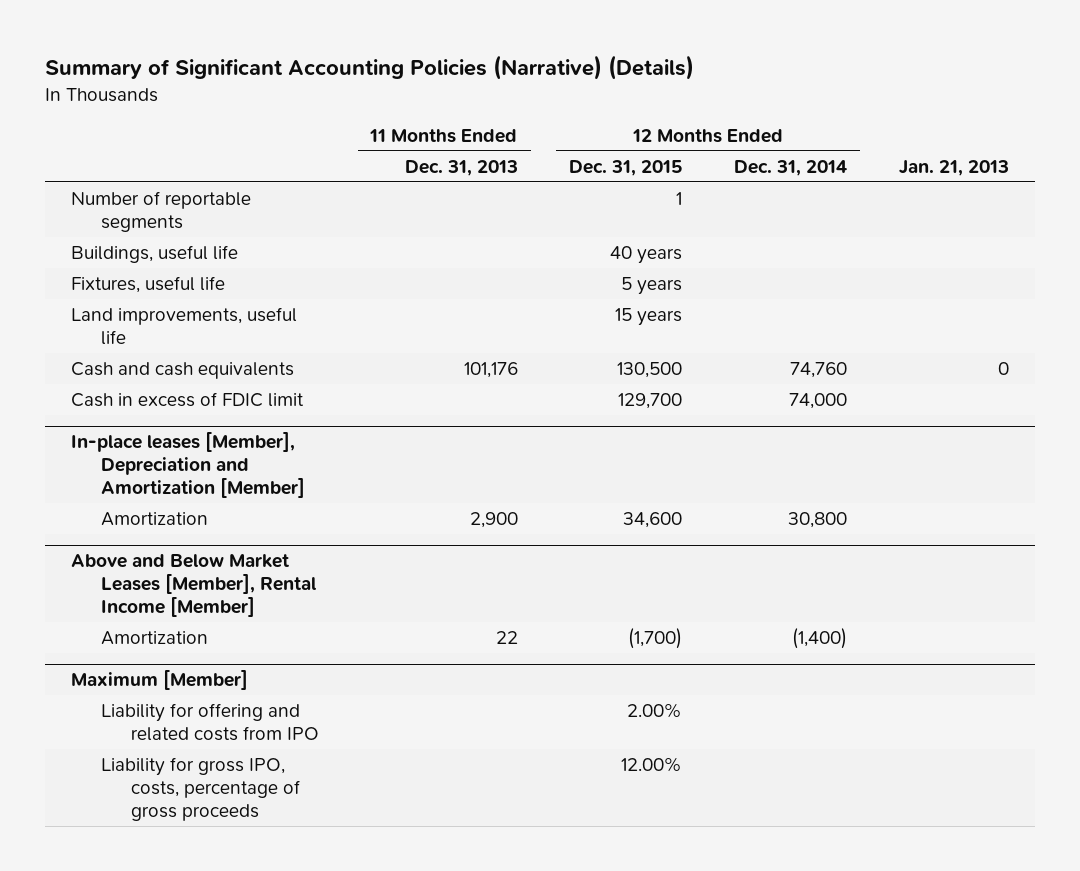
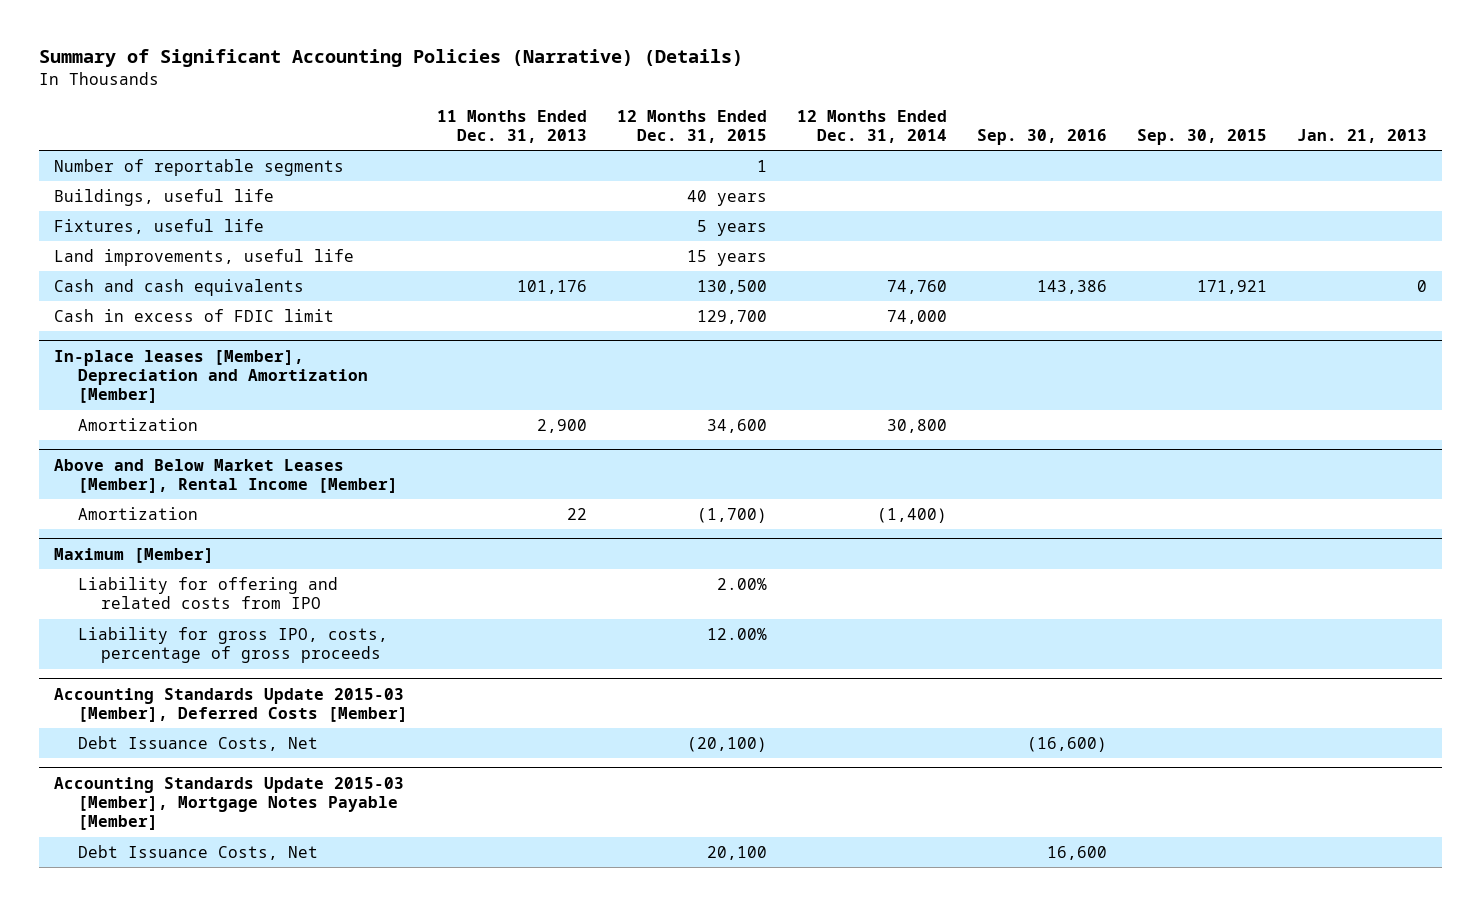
- | 11 Months Ended Dec. 31, 2013 | 12 Months Ended Dec. 31, 2015 | 12 Months Ended Dec. 31, 2014 | Jan. 21, 2013
+ | 11 Months Ended Dec. 31, 2013 | 12 Months Ended Dec. 31, 2015 | 12 Months Ended Dec. 31, 2014 | Sep. 30, 2016 | Sep. 30, 2015 | Jan. 21, 2013
+ Accounting Standards Update 2015-03 [Member], Deferred Costs [Member]
+ Debt Issuance Costs, Net | | (20,100) | | (16,600) | |
+ Accounting Standards Update 2015-03 [Member], Mortgage Notes Payable [Member]
+ Debt Issuance Costs, Net | | 20,100 | | 16,600 | |

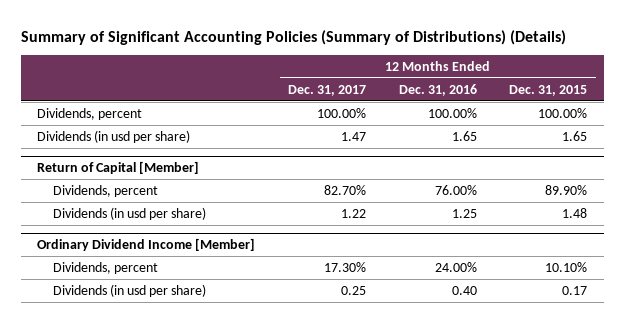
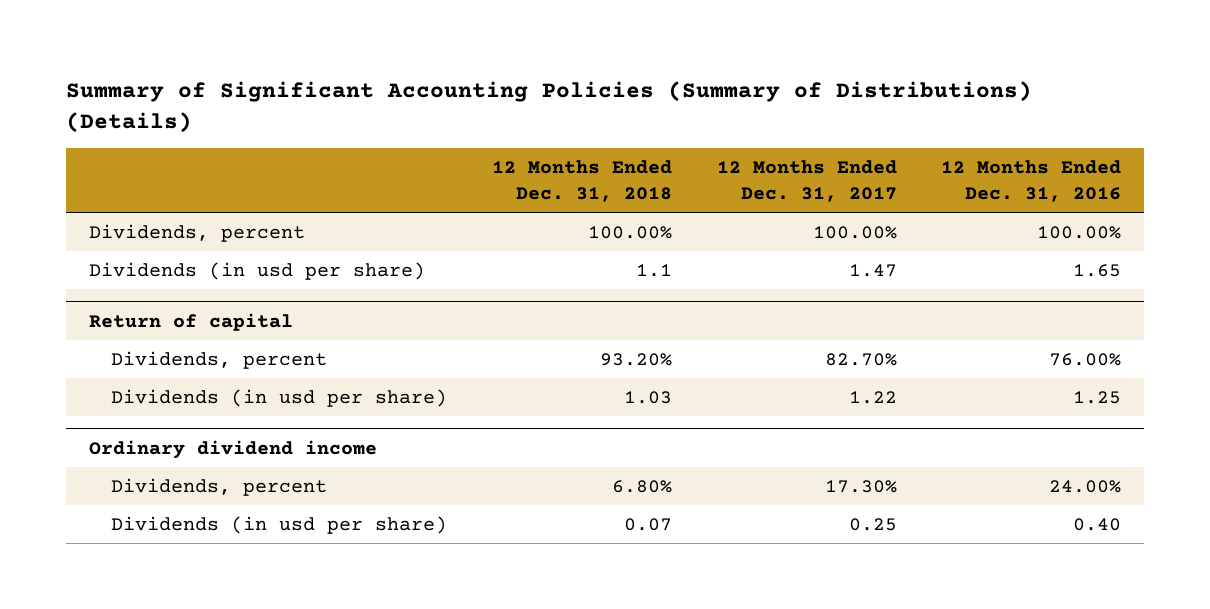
- | 12 Months Ended Dec. 31, 2017 | 12 Months Ended Dec. 31, 2016 | 12 Months Ended Dec. 31, 2015
+ | 12 Months Ended Dec. 31, 2018 | 12 Months Ended Dec. 31, 2017 | 12 Months Ended Dec. 31, 2016
- Return of Capital [Member]
+ Return of capital
- Ordinary Dividend Income [Member]
+ Ordinary dividend income

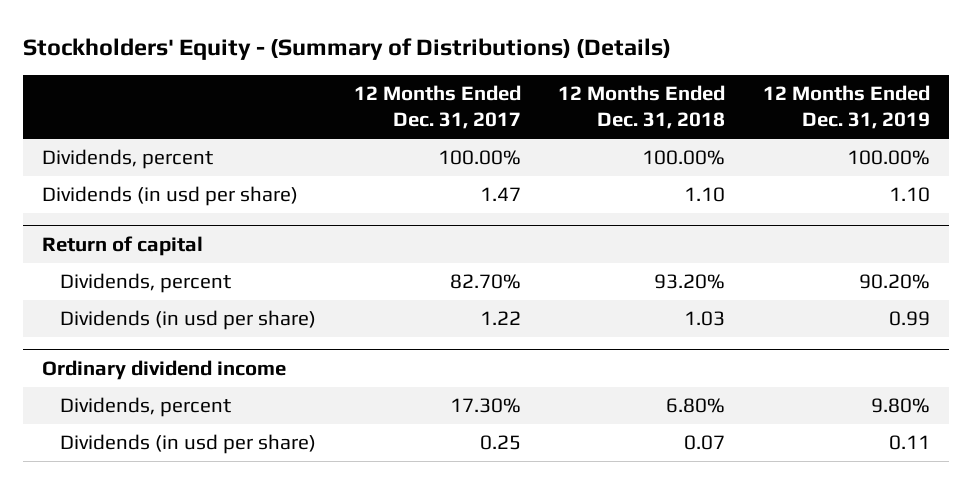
- Summary of Significant Accounting Policies (Summary of Distributions) (Details)
+ Stockholders' Equity - (Summary of Distributions) (Details)
- | 12 Months Ended Dec. 31, 2018 | 12 Months Ended Dec. 31, 2017 | 12 Months Ended Dec. 31, 2016
+ | 12 Months Ended Dec. 31, 2017 | 12 Months Ended Dec. 31, 2018 | 12 Months Ended Dec. 31, 2019
- Dividends (in usd per share) | 1.1 | 1.47 | 1.65
+ Dividends (in usd per share) | 1.47 | 1.10 | 1.10

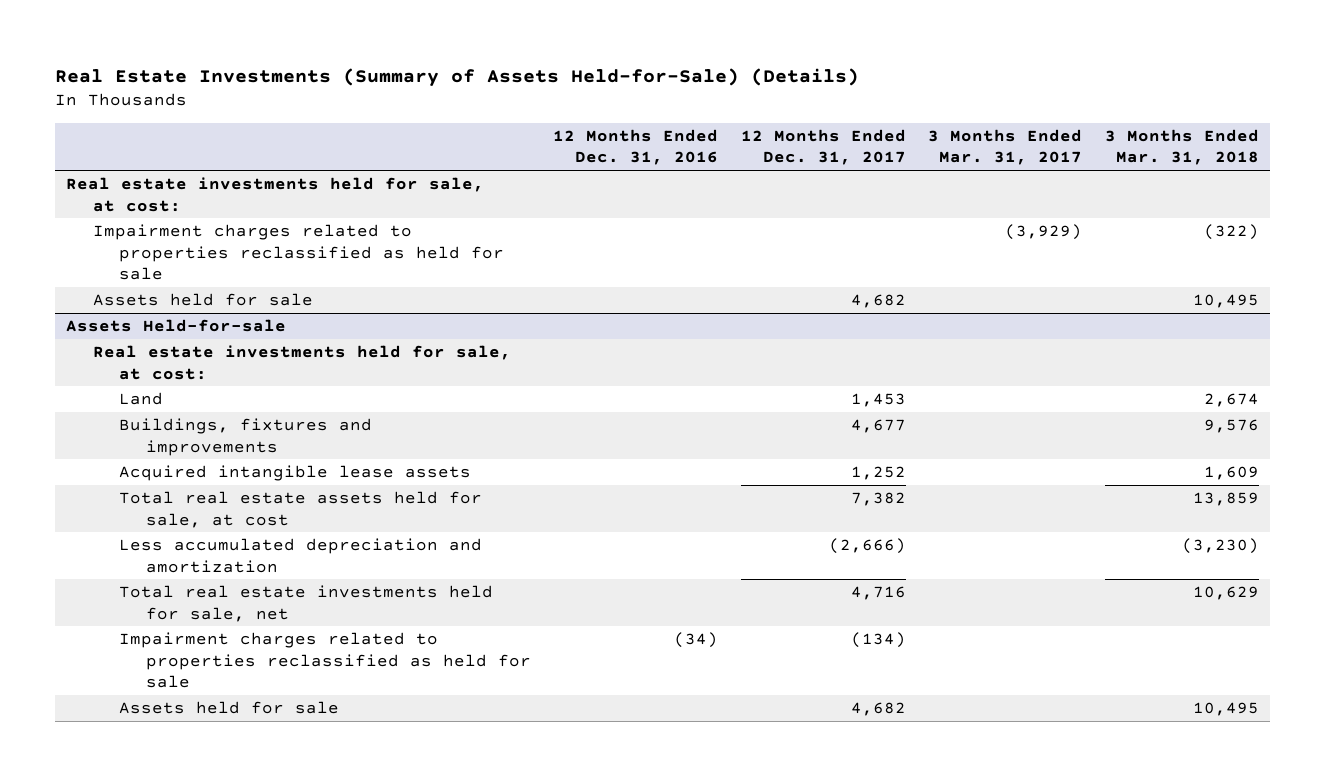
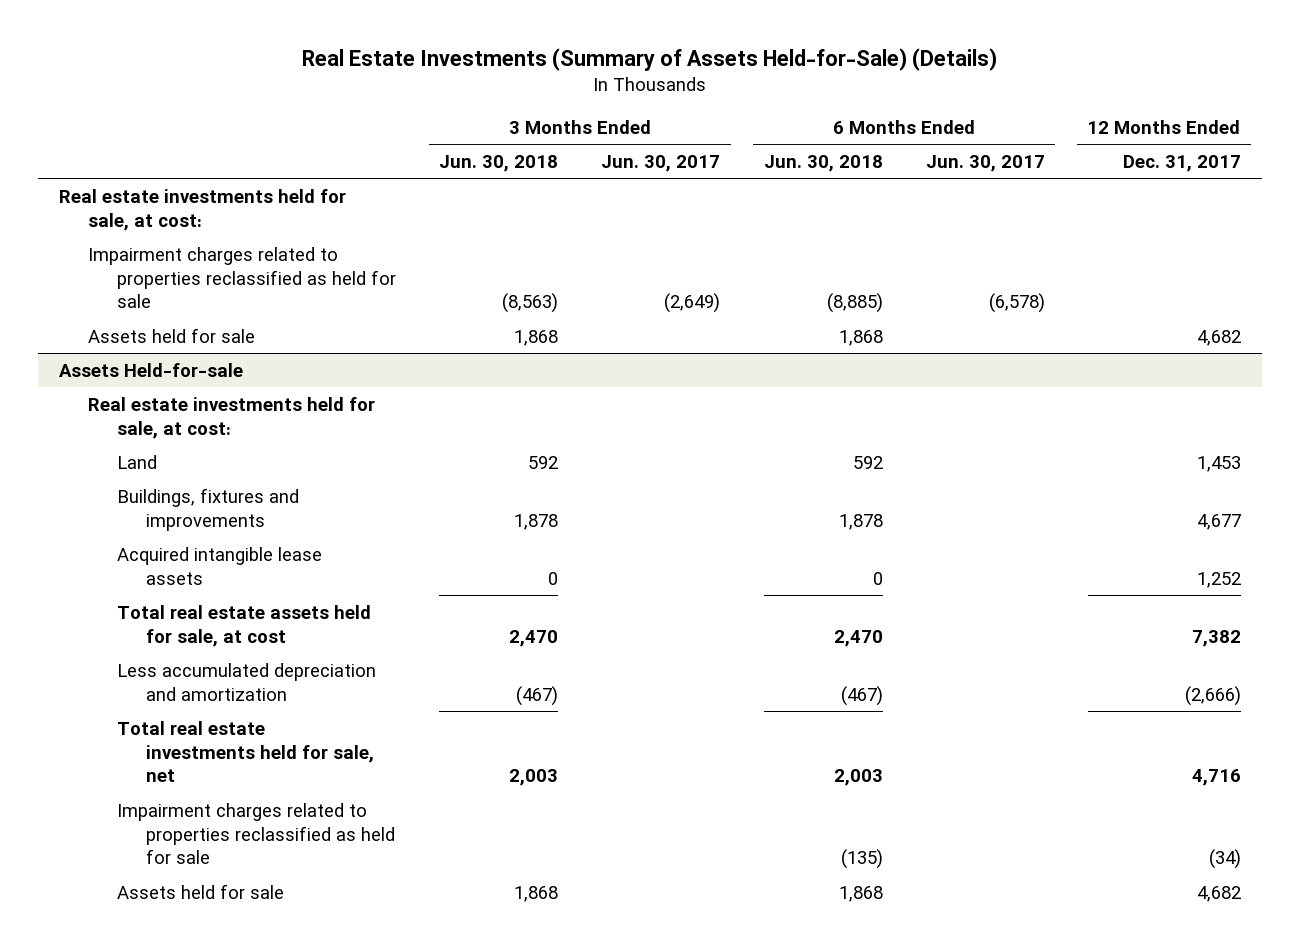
- | 12 Months Ended Dec. 31, 2016 | 12 Months Ended Dec. 31, 2017 | 3 Months Ended Mar. 31, 2017 | 3 Months Ended Mar. 31, 2018
+ | 3 Months Ended Jun. 30, 2018 | 3 Months Ended Jun. 30, 2017 | 6 Months Ended Jun. 30, 2018 | 6 Months Ended Jun. 30, 2017 | 12 Months Ended Dec. 31, 2017
@ Assets Held-for-sale
- Impairment charges related to properties reclassified as held for sale | (34) | (134) | |
+ Impairment charges related to properties reclassified as held for sale | | | (135) | | (34)

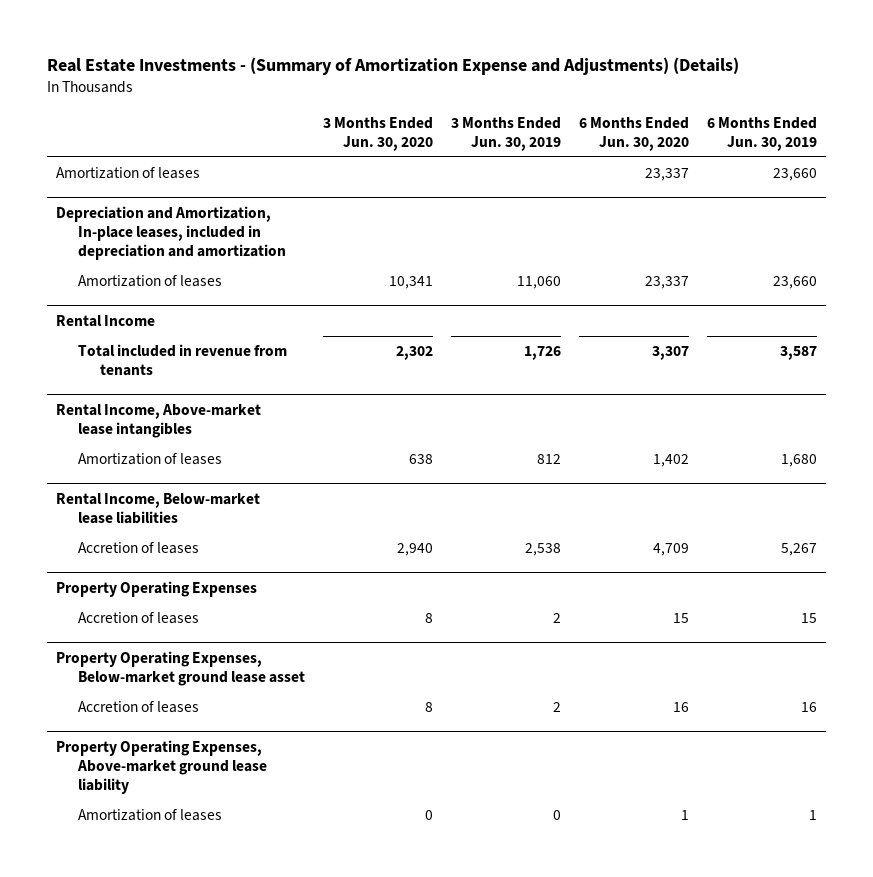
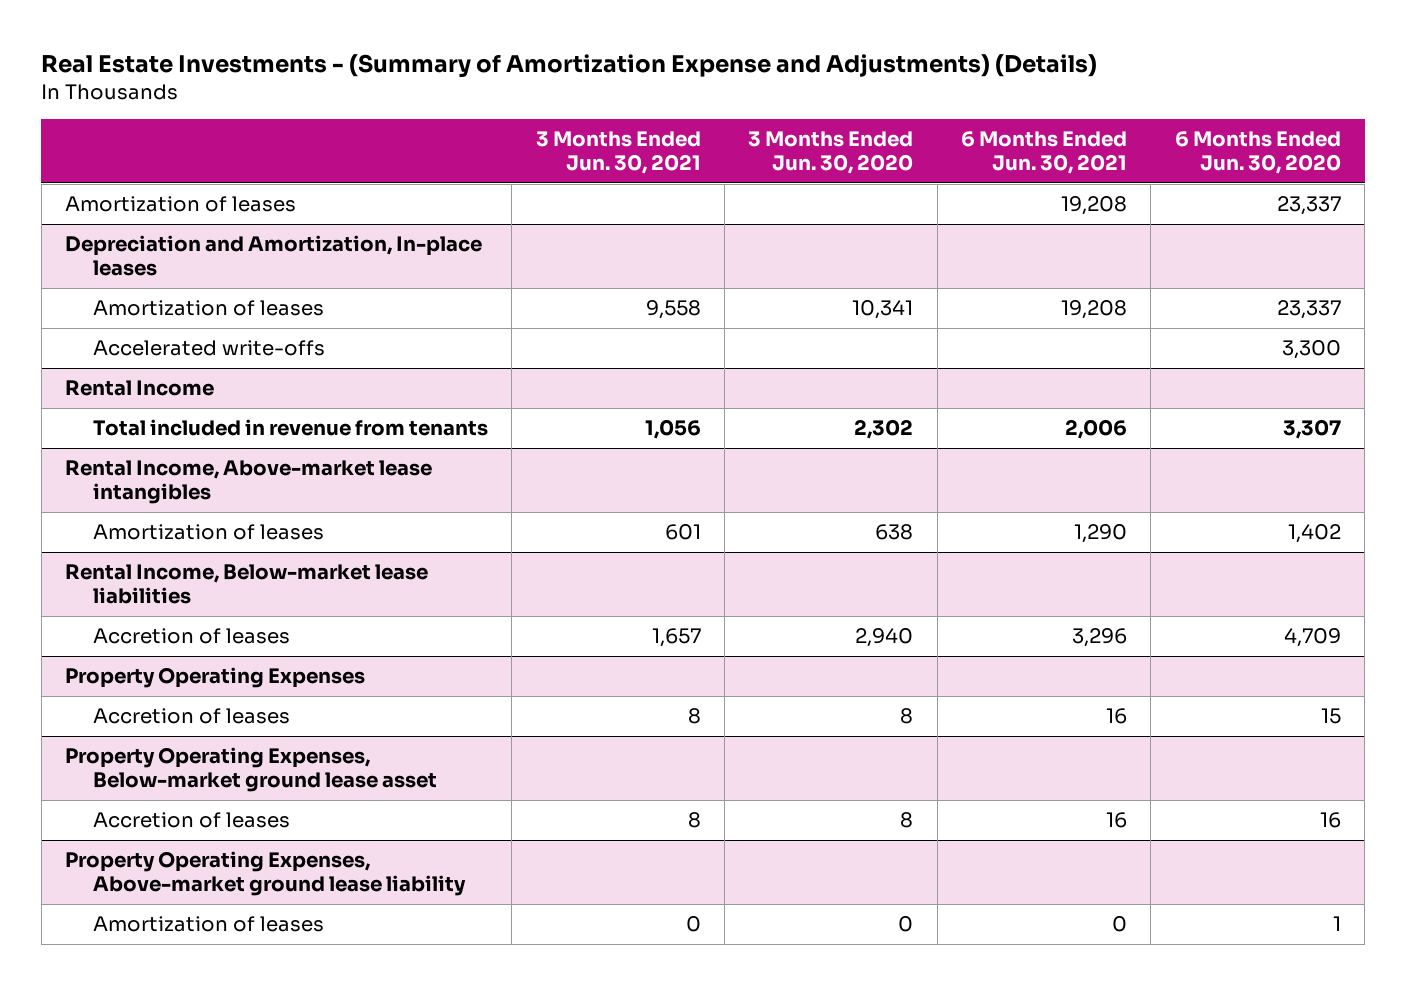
- | 3 Months Ended Jun. 30, 2020 | 3 Months Ended Jun. 30, 2019 | 6 Months Ended Jun. 30, 2020 | 6 Months Ended Jun. 30, 2019
+ | 3 Months Ended Jun. 30, 2021 | 3 Months Ended Jun. 30, 2020 | 6 Months Ended Jun. 30, 2021 | 6 Months Ended Jun. 30, 2020
- Depreciation and Amortization, In-place leases, included in depreciation and amortization
+ Depreciation and Amortization, In-place leases
+ Accelerated write-offs | | | | 3,300

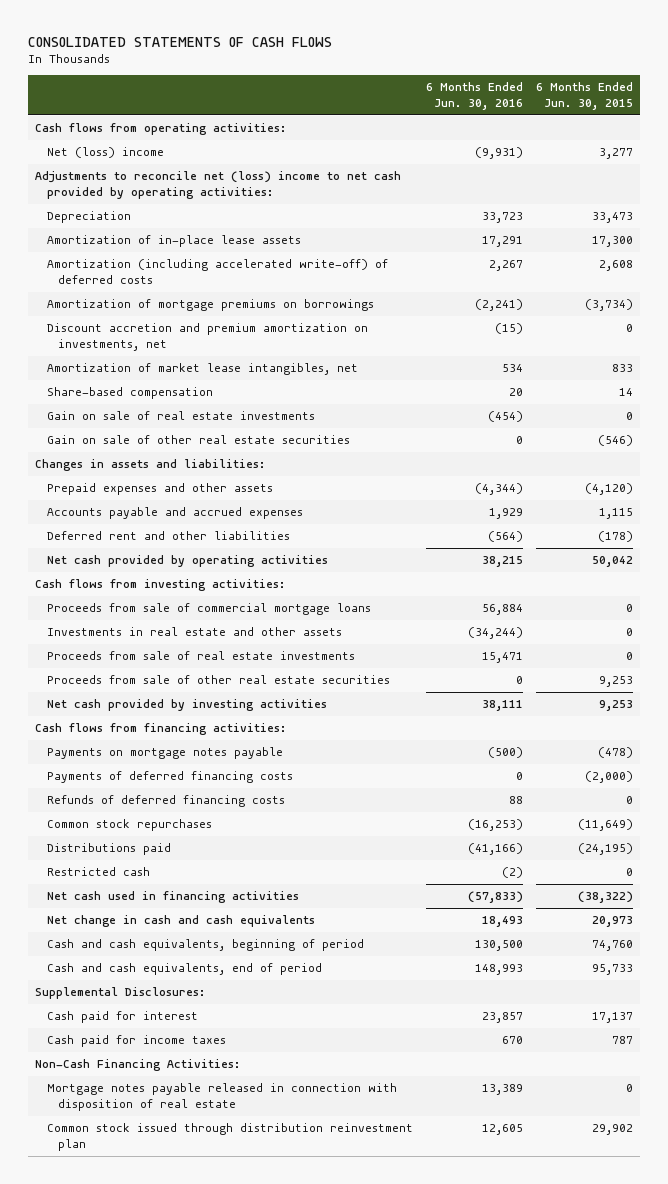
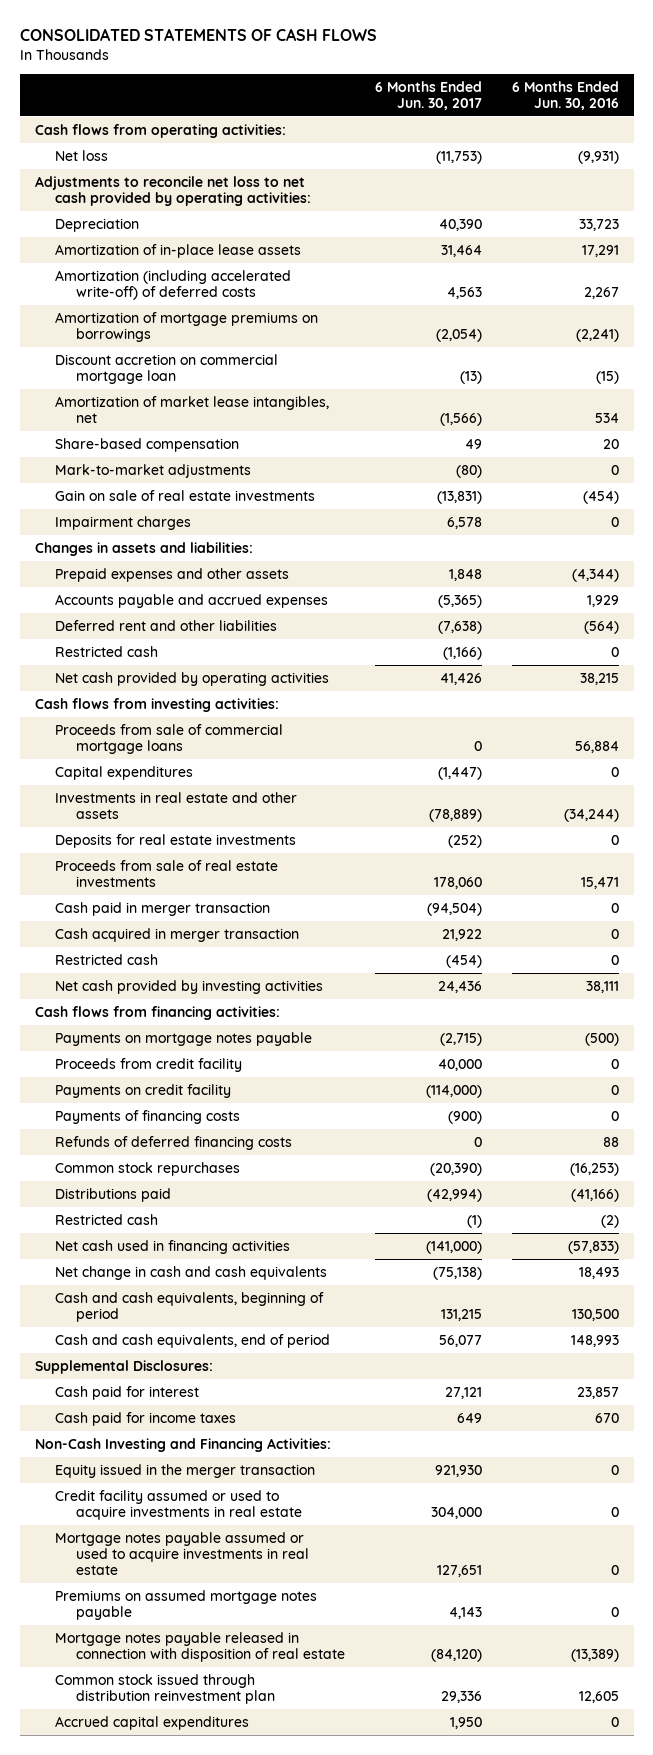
- | 6 Months Ended Jun. 30, 2016 | 6 Months Ended Jun. 30, 2015
+ | 6 Months Ended Jun. 30, 2017 | 6 Months Ended Jun. 30, 2016
- Net (loss) income | (9,931) | 3,277
- Adjustments to reconcile net (loss) income to net cash provided by operating activities:
+ Net loss | (11,753) | (9,931)
+ Adjustments to reconcile net loss to net cash provided by operating activities:
- Discount accretion and premium amortization on investments, net | (15) | 0
+ Discount accretion on commercial mortgage loan | (13) | (15)
+ Mark-to-market adjustments | (80) | 0
- Gain on sale of other real estate securities | 0 | (546)
+ Impairment charges | 6,578 | 0
+ Restricted cash | (1,166) | 0
+ Capital expenditures | (1,447) | 0
+ Deposits for real estate investments | (252) | 0
- Proceeds from sale of other real estate securities | 0 | 9,253
+ Cash paid in merger transaction | (94,504) | 0
+ Cash acquired in merger transaction | 21,922 | 0
+ Restricted cash | (454) | 0
- Payments of deferred financing costs | 0 | (2,000)
+ Proceeds from credit facility | 40,000 | 0
+ Payments on credit facility | (114,000) | 0
+ Payments of financing costs | (900) | 0
- Non-Cash Financing Activities:
- Mortgage notes payable released in connection with disposition of real estate | 13,389 | 0
+ Non-Cash Investing and Financing Activities:
+ Equity issued in the merger transaction | 921,930 | 0
+ Credit facility assumed or used to acquire investments in real estate | 304,000 | 0
+ Mortgage notes payable assumed or used to acquire investments in real estate | 127,651 | 0
+ Premiums on assumed mortgage notes payable | 4,143 | 0
+ Mortgage notes payable released in connection with disposition of real estate | (84,120) | (13,389)
+ Accrued capital expenditures | 1,950 | 0

